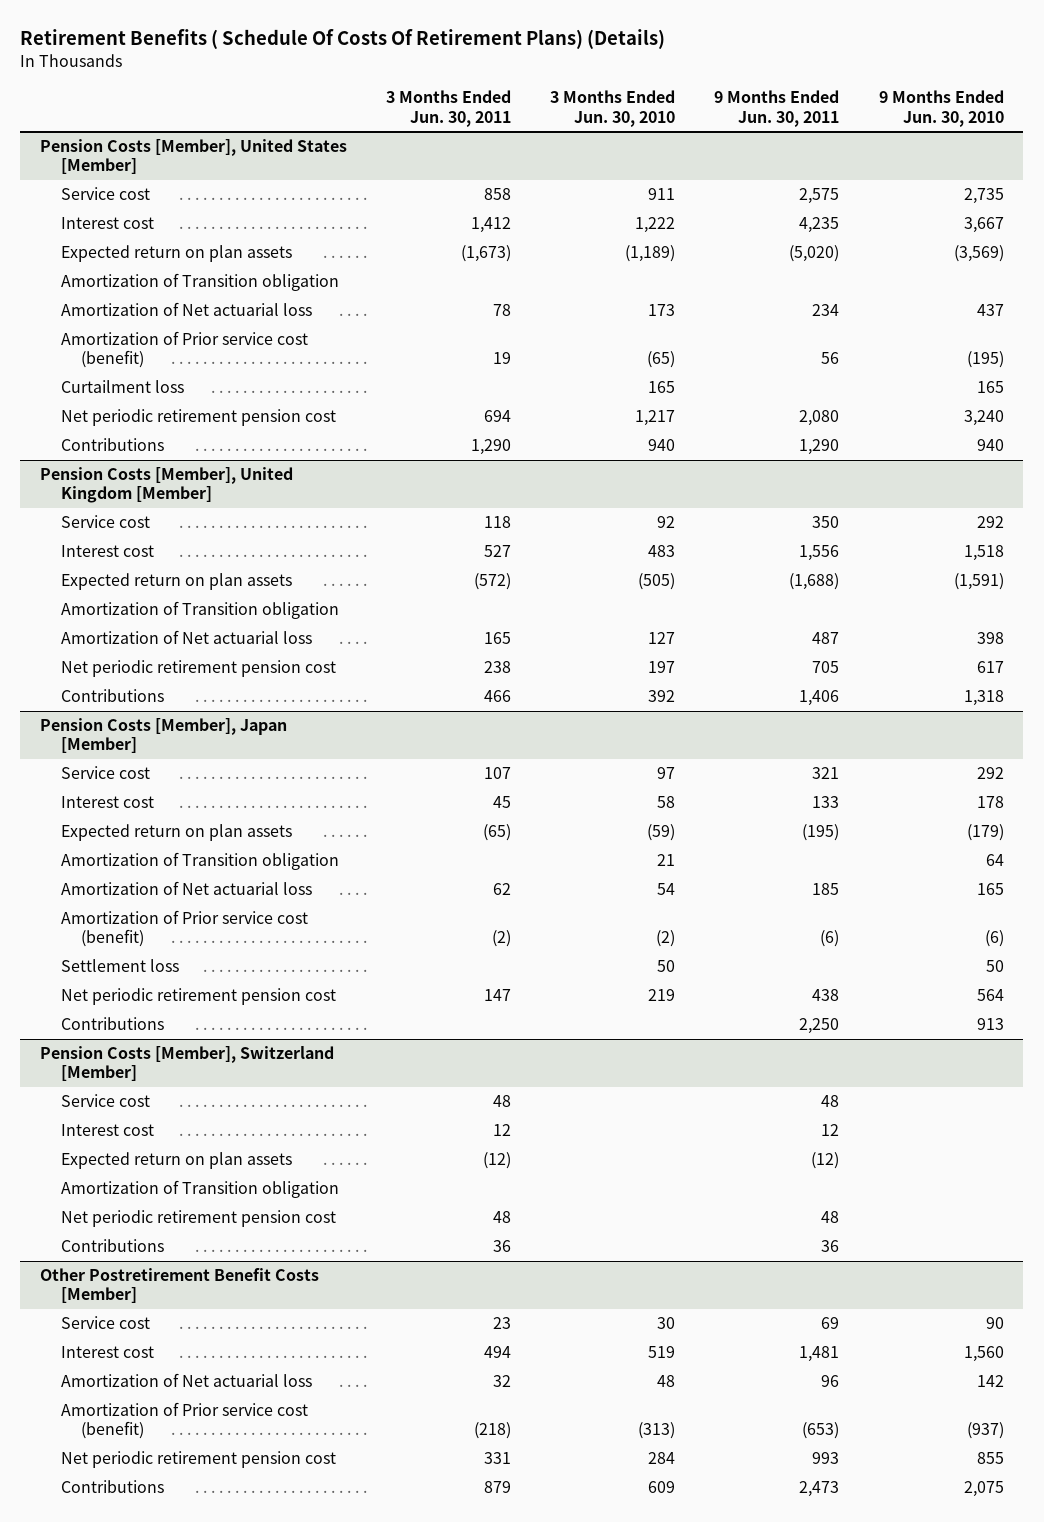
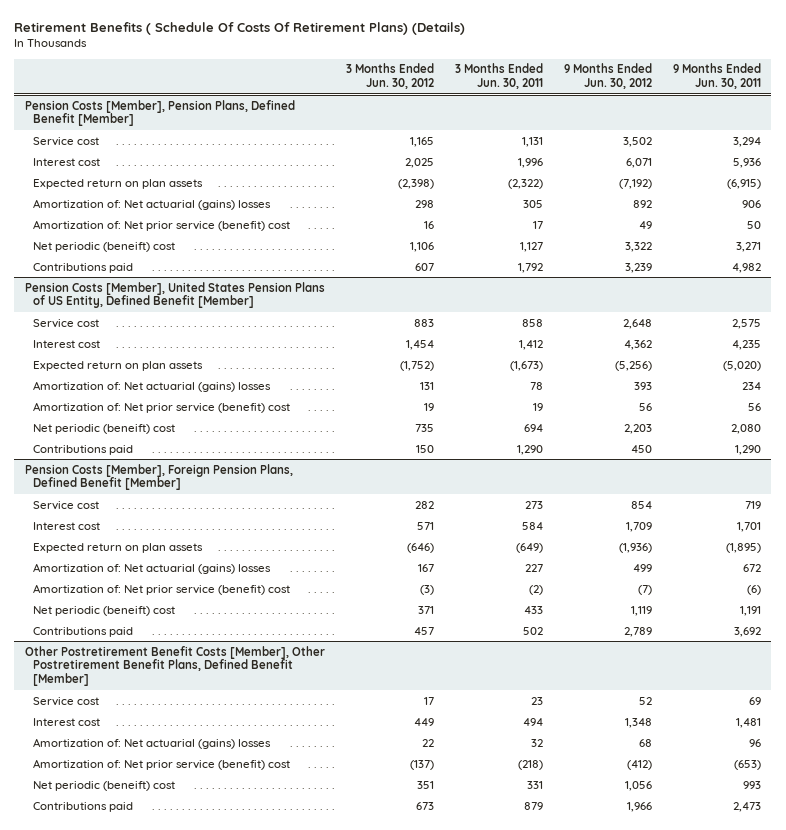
- | 3 Months Ended Jun. 30, 2011 | 3 Months Ended Jun. 30, 2010 | 9 Months Ended Jun. 30, 2011 | 9 Months Ended Jun. 30, 2010
+ | 3 Months Ended Jun. 30, 2012 | 3 Months Ended Jun. 30, 2011 | 9 Months Ended Jun. 30, 2012 | 9 Months Ended Jun. 30, 2011
- Pension Costs [Member], United States [Member]
+ Pension Costs [Member], Pension Plans, Defined Benefit [Member]
+ Service cost | 1,165 | 1,131 | 3,502 | 3,294
+ Interest cost | 2,025 | 1,996 | 6,071 | 5,936
+ Expected return on plan assets | (2,398) | (2,322) | (7,192) | (6,915)
+ Amortization of: Net actuarial (gains) losses | 298 | 305 | 892 | 906
+ Amortization of: Net prior service (benefit) cost | 16 | 17 | 49 | 50
+ Net periodic (beneift) cost | 1,106 | 1,127 | 3,322 | 3,271
+ Contributions paid | 607 | 1,792 | 3,239 | 4,982
+ Pension Costs [Member], United States Pension Plans of US Entity, Defined Benefit [Member]
- Amortization of Transition obligation
- Amortization of Net actuarial loss | 78 | 173 | 234 | 437
- Amortization of Prior service cost (benefit) | 19 | (65) | 56 | (195)
- Curtailment loss | | 165 | | 165
- Net periodic retirement pension cost | 694 | 1,217 | 2,080 | 3,240
- Contributions | 1,290 | 940 | 1,290 | 940
- Pension Costs [Member], United Kingdom [Member]
- Service cost | 118 | 92 | 350 | 292
- Interest cost | 527 | 483 | 1,556 | 1,518
- Expected return on plan assets | (572) | (505) | (1,688) | (1,591)
- Amortization of Transition obligation
- Amortization of Net actuarial loss | 165 | 127 | 487 | 398
- Net periodic retirement pension cost | 238 | 197 | 705 | 617
- Contributions | 466 | 392 | 1,406 | 1,318
- Pension Costs [Member], Japan [Member]
- Service cost | 107 | 97 | 321 | 292
- Interest cost | 45 | 58 | 133 | 178
- Expected return on plan assets | (65) | (59) | (195) | (179)
- Amortization of Transition obligation | | 21 | | 64
- Amortization of Net actuarial loss | 62 | 54 | 185 | 165
- Amortization of Prior service cost (benefit) | (2) | (2) | (6) | (6)
- Settlement loss | | 50 | | 50
- Net periodic retirement pension cost | 147 | 219 | 438 | 564
- Contributions | | | 2,250 | 913
- Pension Costs [Member], Switzerland [Member]
- Service cost | 48 | | 48 |
- Interest cost | 12 | | 12 |
- Expected return on plan assets | (12) | | (12) |
- Amortization of Transition obligation
- Net periodic retirement pension cost | 48 | | 48 |
- Contributions | 36 | | 36 |
- Other Postretirement Benefit Costs [Member]
+ Amortization of: Net actuarial (gains) losses | 131 | 78 | 393 | 234
+ Amortization of: Net prior service (benefit) cost | 19 | 19 | 56 | 56
+ Net periodic (beneift) cost | 735 | 694 | 2,203 | 2,080
+ Contributions paid | 150 | 1,290 | 450 | 1,290
+ Pension Costs [Member], Foreign Pension Plans, Defined Benefit [Member]
+ Service cost | 282 | 273 | 854 | 719
+ Interest cost | 571 | 584 | 1,709 | 1,701
+ Expected return on plan assets | (646) | (649) | (1,936) | (1,895)
+ Amortization of: Net actuarial (gains) losses | 167 | 227 | 499 | 672
+ Amortization of: Net prior service (benefit) cost | (3) | (2) | (7) | (6)
+ Net periodic (beneift) cost | 371 | 433 | 1,119 | 1,191
+ Contributions paid | 457 | 502 | 2,789 | 3,692
+ Other Postretirement Benefit Costs [Member], Other Postretirement Benefit Plans, Defined Benefit [Member]
- Amortization of Net actuarial loss | 32 | 48 | 96 | 142
- Amortization of Prior service cost (benefit) | (218) | (313) | (653) | (937)
- Net periodic retirement pension cost | 331 | 284 | 993 | 855
- Contributions | 879 | 609 | 2,473 | 2,075
+ Amortization of: Net actuarial (gains) losses | 22 | 32 | 68 | 96
+ Amortization of: Net prior service (benefit) cost | (137) | (218) | (412) | (653)
+ Net periodic (beneift) cost | 351 | 331 | 1,056 | 993
+ Contributions paid | 673 | 879 | 1,966 | 2,473

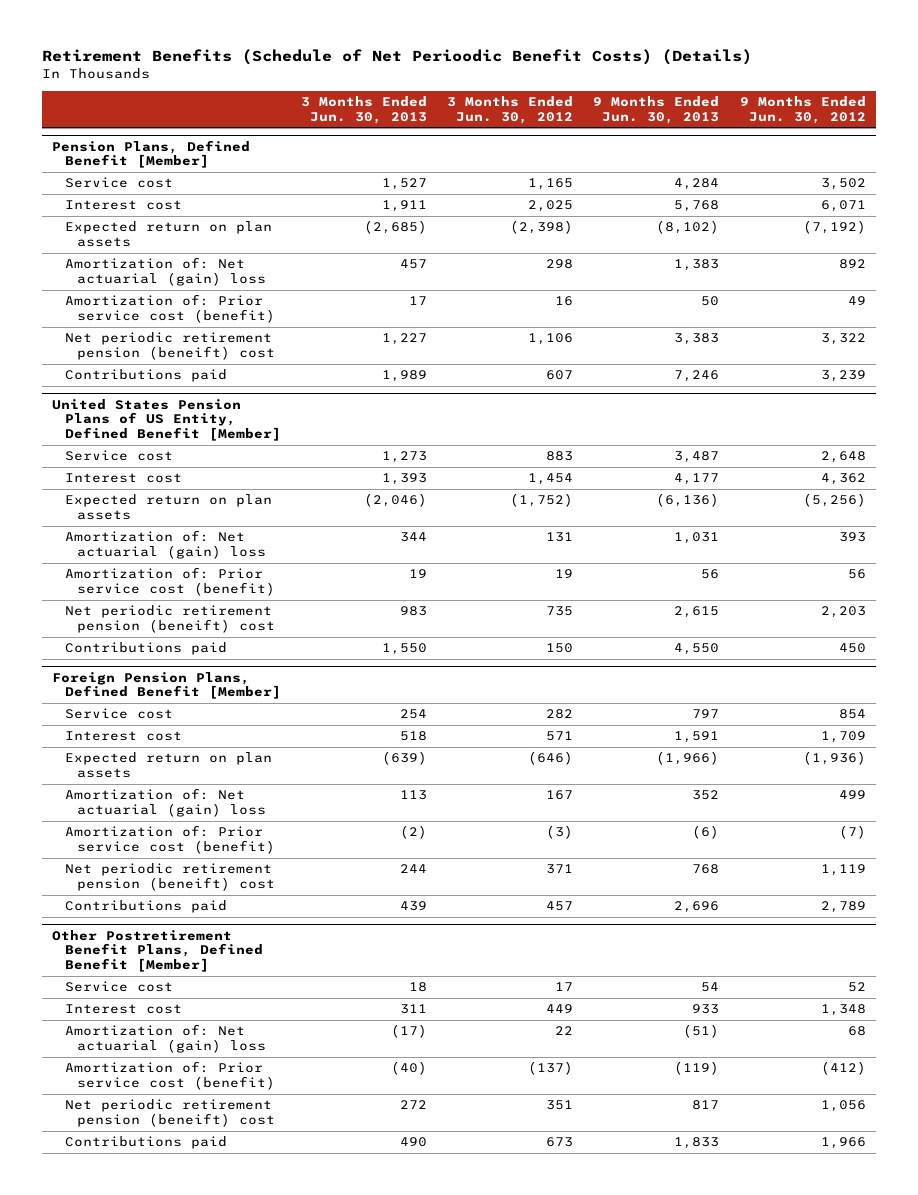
- Retirement Benefits ( Schedule Of Costs Of Retirement Plans) (Details)
+ Retirement Benefits (Schedule of Net Perioodic Benefit Costs) (Details)
- | 3 Months Ended Jun. 30, 2012 | 3 Months Ended Jun. 30, 2011 | 9 Months Ended Jun. 30, 2012 | 9 Months Ended Jun. 30, 2011
+ | 3 Months Ended Jun. 30, 2013 | 3 Months Ended Jun. 30, 2012 | 9 Months Ended Jun. 30, 2013 | 9 Months Ended Jun. 30, 2012
- Pension Costs [Member], Pension Plans, Defined Benefit [Member]
+ Pension Plans, Defined Benefit [Member]
- Amortization of: Net actuarial (gains) losses | 298 | 305 | 892 | 906
- Amortization of: Net prior service (benefit) cost | 16 | 17 | 49 | 50
- Net periodic (beneift) cost | 1,106 | 1,127 | 3,322 | 3,271
+ Amortization of: Net actuarial (gain) loss | 457 | 298 | 1,383 | 892
+ Amortization of: Prior service cost (benefit) | 17 | 16 | 50 | 49
+ Net periodic retirement pension (beneift) cost | 1,227 | 1,106 | 3,383 | 3,322
- Pension Costs [Member], United States Pension Plans of US Entity, Defined Benefit [Member]
+ United States Pension Plans of US Entity, Defined Benefit [Member]
- Amortization of: Net actuarial (gains) losses | 131 | 78 | 393 | 234
- Amortization of: Net prior service (benefit) cost | 19 | 19 | 56 | 56
- Net periodic (beneift) cost | 735 | 694 | 2,203 | 2,080
+ Amortization of: Net actuarial (gain) loss | 344 | 131 | 1,031 | 393
+ Amortization of: Prior service cost (benefit) | 19 | 19 | 56 | 56
+ Net periodic retirement pension (beneift) cost | 983 | 735 | 2,615 | 2,203
- Pension Costs [Member], Foreign Pension Plans, Defined Benefit [Member]
+ Foreign Pension Plans, Defined Benefit [Member]
- Amortization of: Net actuarial (gains) losses | 167 | 227 | 499 | 672
- Amortization of: Net prior service (benefit) cost | (3) | (2) | (7) | (6)
- Net periodic (beneift) cost | 371 | 433 | 1,119 | 1,191
+ Amortization of: Net actuarial (gain) loss | 113 | 167 | 352 | 499
+ Amortization of: Prior service cost (benefit) | (2) | (3) | (6) | (7)
+ Net periodic retirement pension (beneift) cost | 244 | 371 | 768 | 1,119
- Other Postretirement Benefit Costs [Member], Other Postretirement Benefit Plans, Defined Benefit [Member]
+ Other Postretirement Benefit Plans, Defined Benefit [Member]
- Amortization of: Net actuarial (gains) losses | 22 | 32 | 68 | 96
- Amortization of: Net prior service (benefit) cost | (137) | (218) | (412) | (653)
- Net periodic (beneift) cost | 351 | 331 | 1,056 | 993
+ Amortization of: Net actuarial (gain) loss | (17) | 22 | (51) | 68
+ Amortization of: Prior service cost (benefit) | (40) | (137) | (119) | (412)
+ Net periodic retirement pension (beneift) cost | 272 | 351 | 817 | 1,056

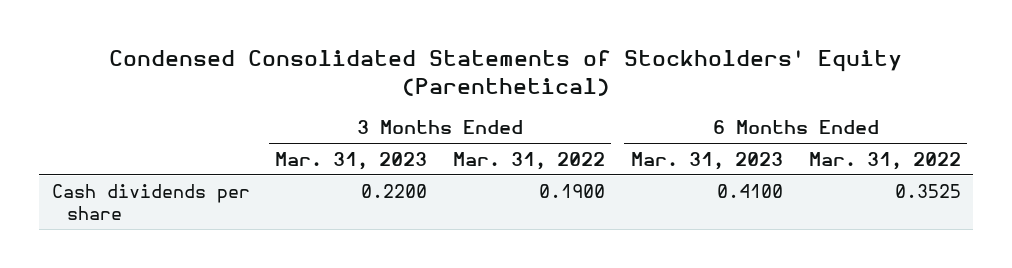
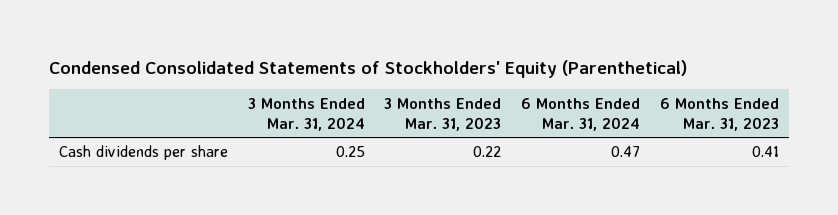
- | 3 Months Ended Mar. 31, 2023 | 3 Months Ended Mar. 31, 2022 | 6 Months Ended Mar. 31, 2023 | 6 Months Ended Mar. 31, 2022
+ | 3 Months Ended Mar. 31, 2024 | 3 Months Ended Mar. 31, 2023 | 6 Months Ended Mar. 31, 2024 | 6 Months Ended Mar. 31, 2023
- Cash dividends per share | 0.2200 | 0.1900 | 0.4100 | 0.3525
+ Cash dividends per share | 0.25 | 0.22 | 0.47 | 0.41

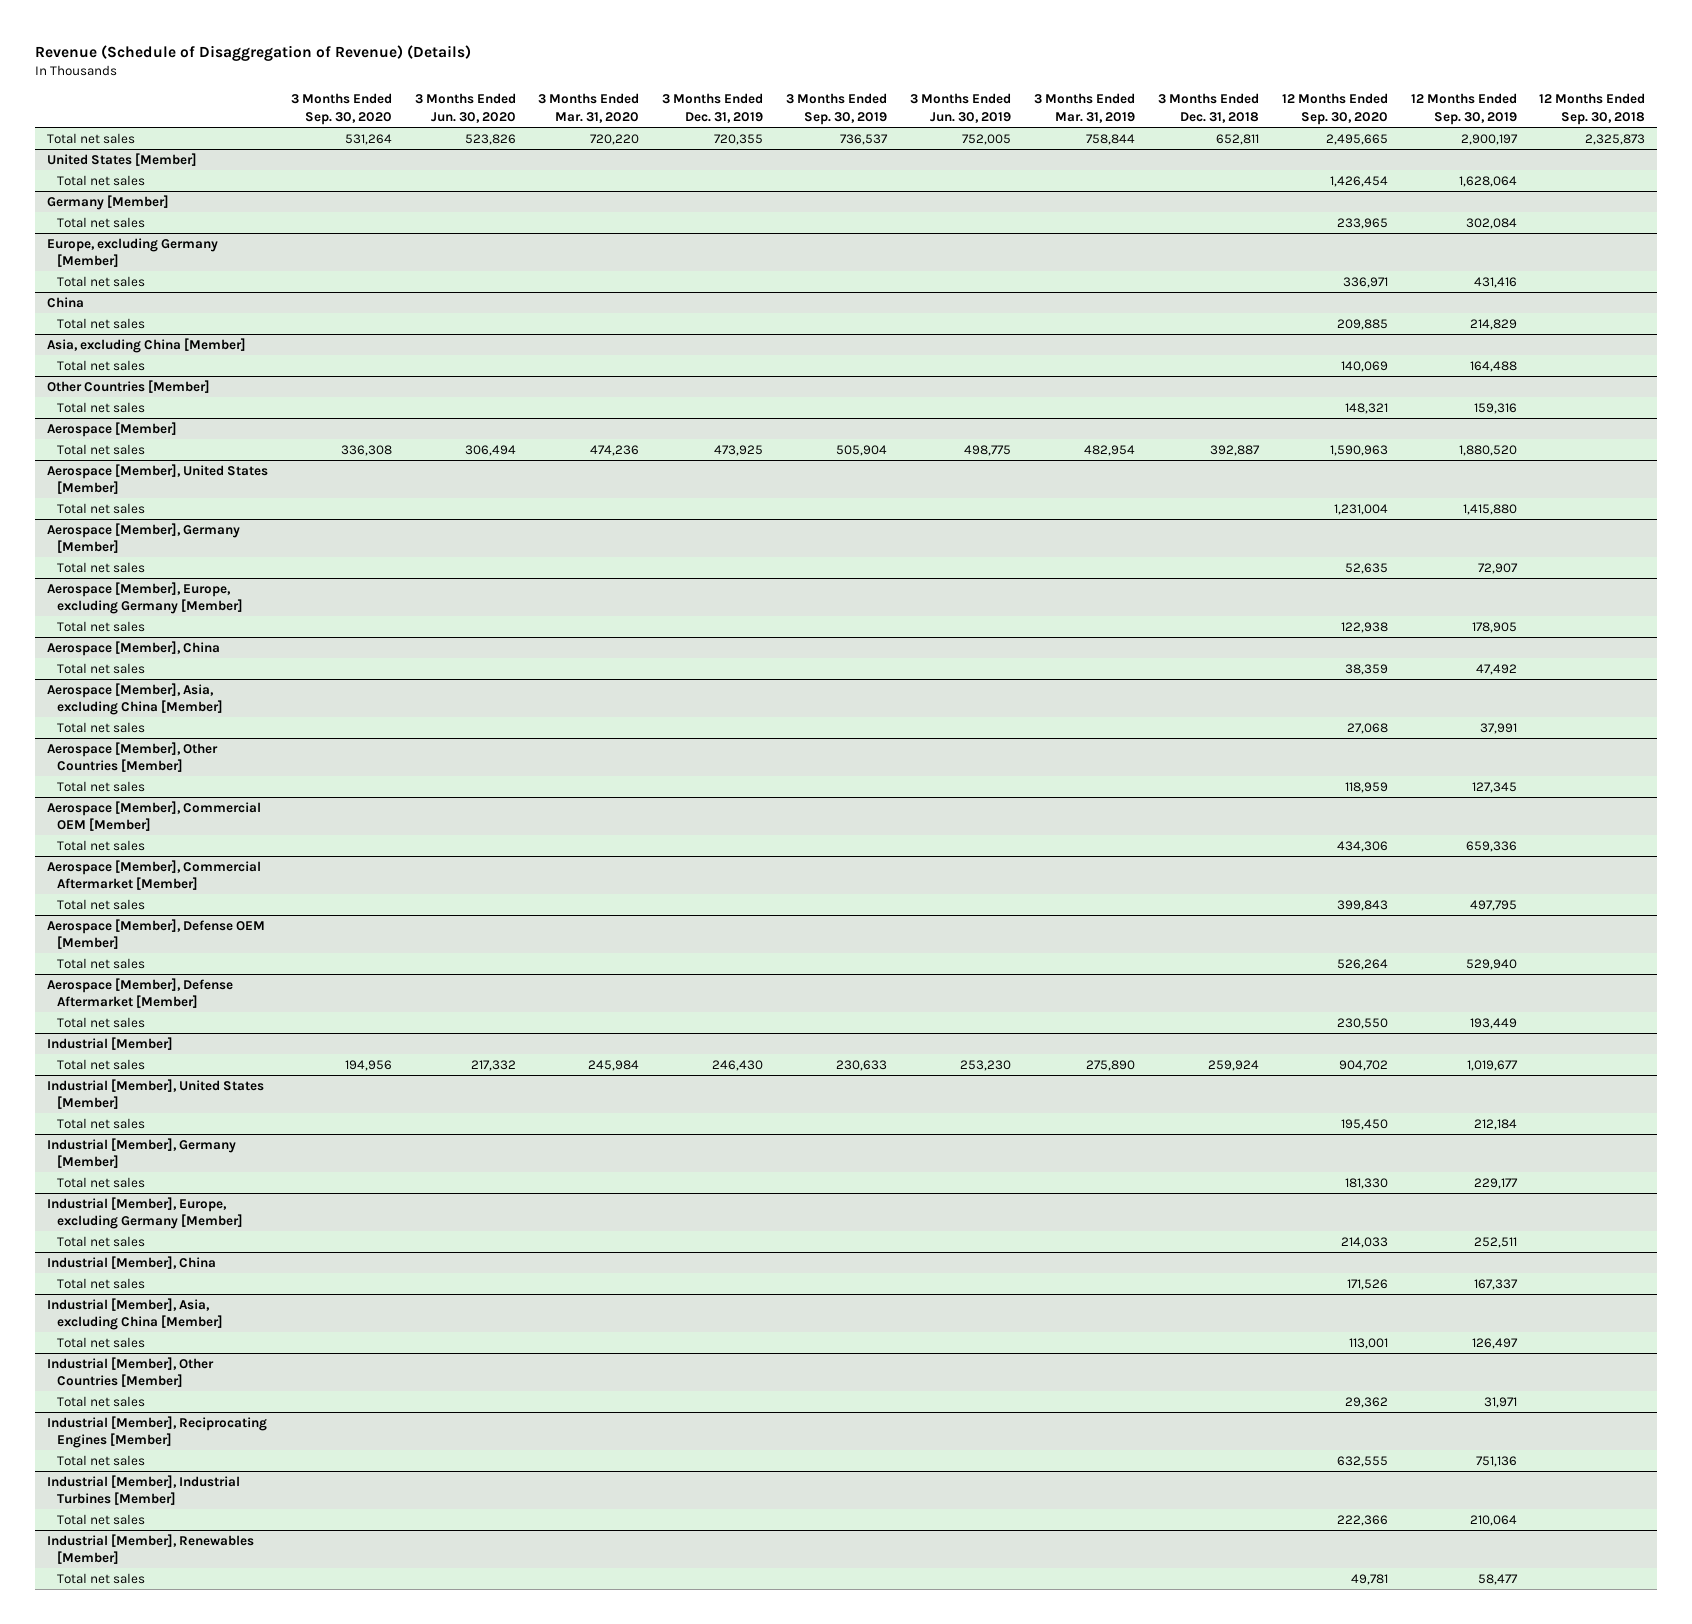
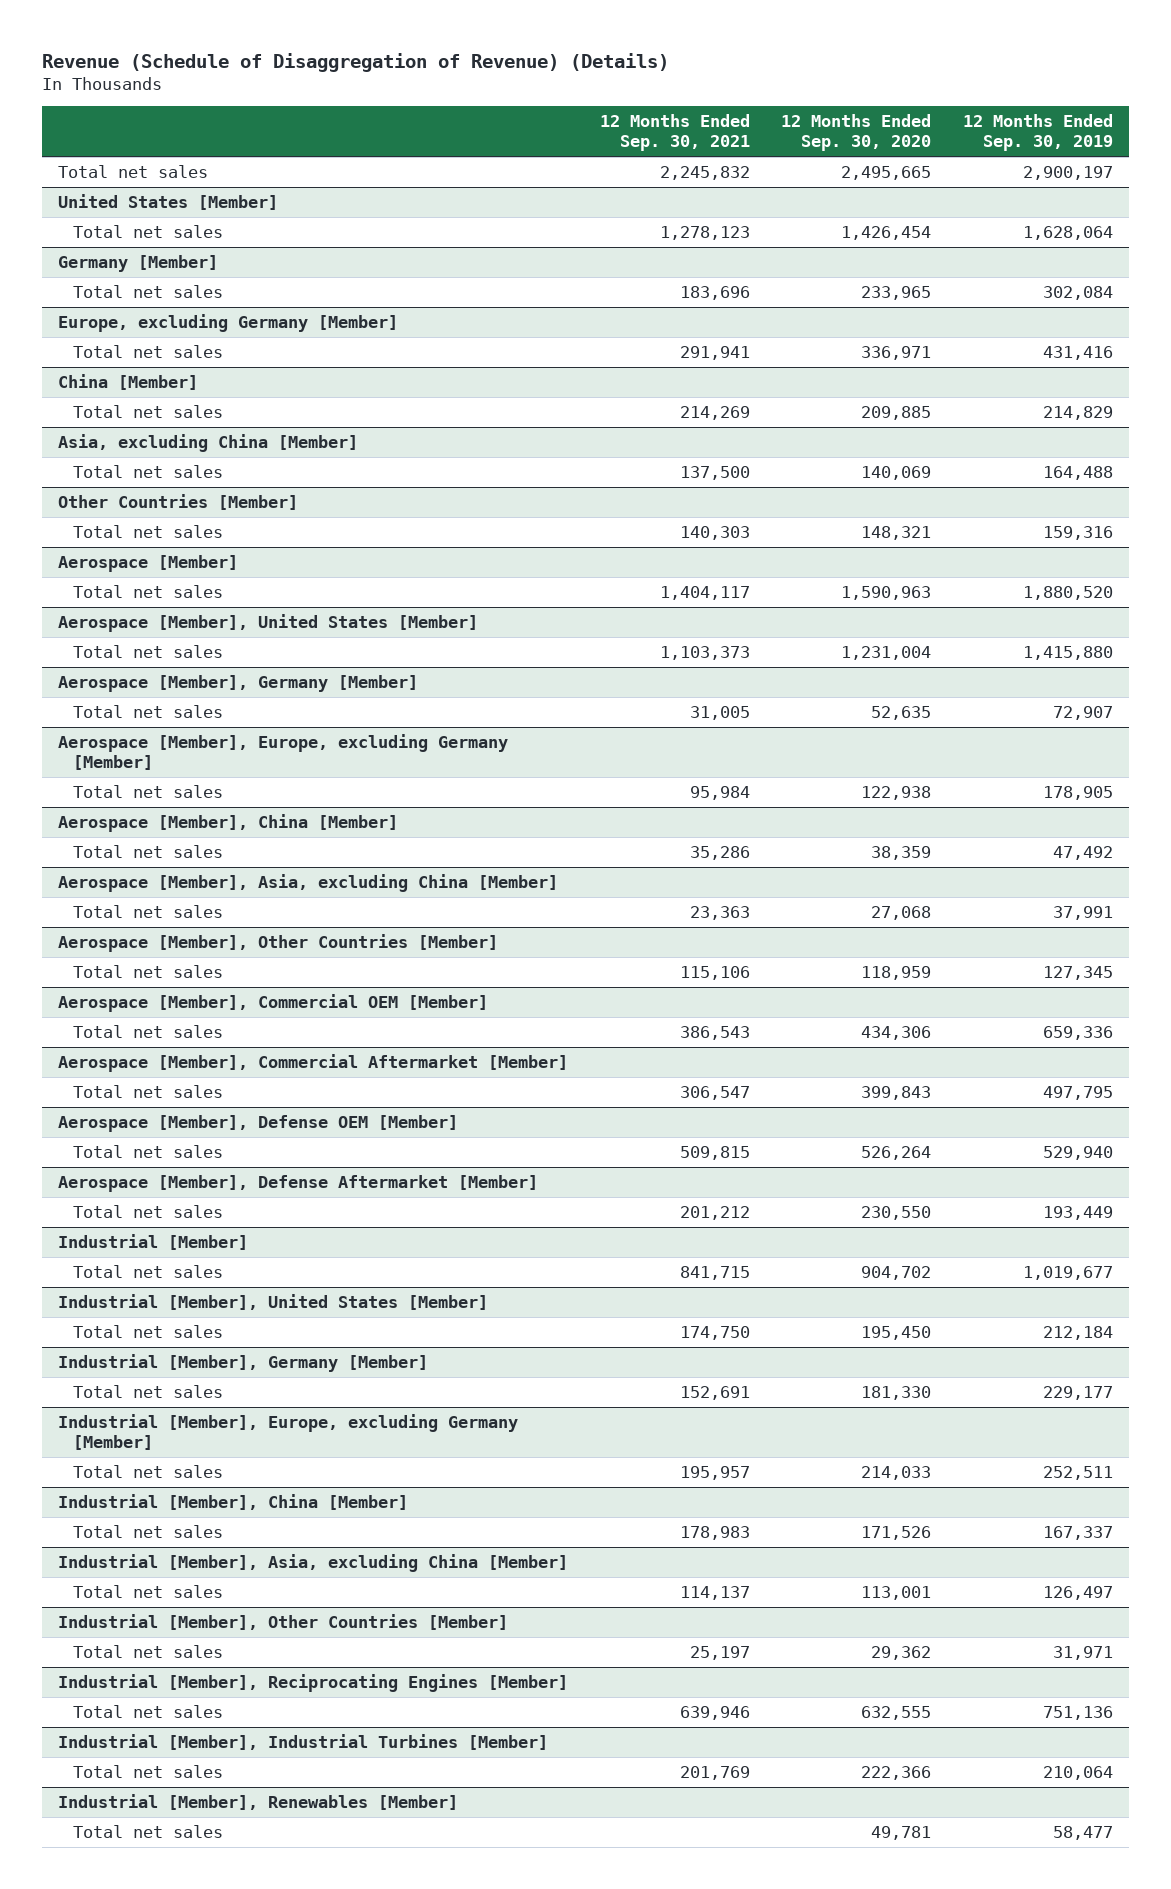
- | 3 Months Ended Sep. 30, 2020 | 3 Months Ended Jun. 30, 2020 | 3 Months Ended Mar. 31, 2020 | 3 Months Ended Dec. 31, 2019 | 3 Months Ended Sep. 30, 2019 | 3 Months Ended Jun. 30, 2019 | 3 Months Ended Mar. 31, 2019 | 3 Months Ended Dec. 31, 2018 | 12 Months Ended Sep. 30, 2020 | 12 Months Ended Sep. 30, 2019 | 12 Months Ended Sep. 30, 2018
+ | 12 Months Ended Sep. 30, 2021 | 12 Months Ended Sep. 30, 2020 | 12 Months Ended Sep. 30, 2019
- China
+ China [Member]
- Aerospace [Member], China
+ Aerospace [Member], China [Member]
- Industrial [Member], China
+ Industrial [Member], China [Member]

